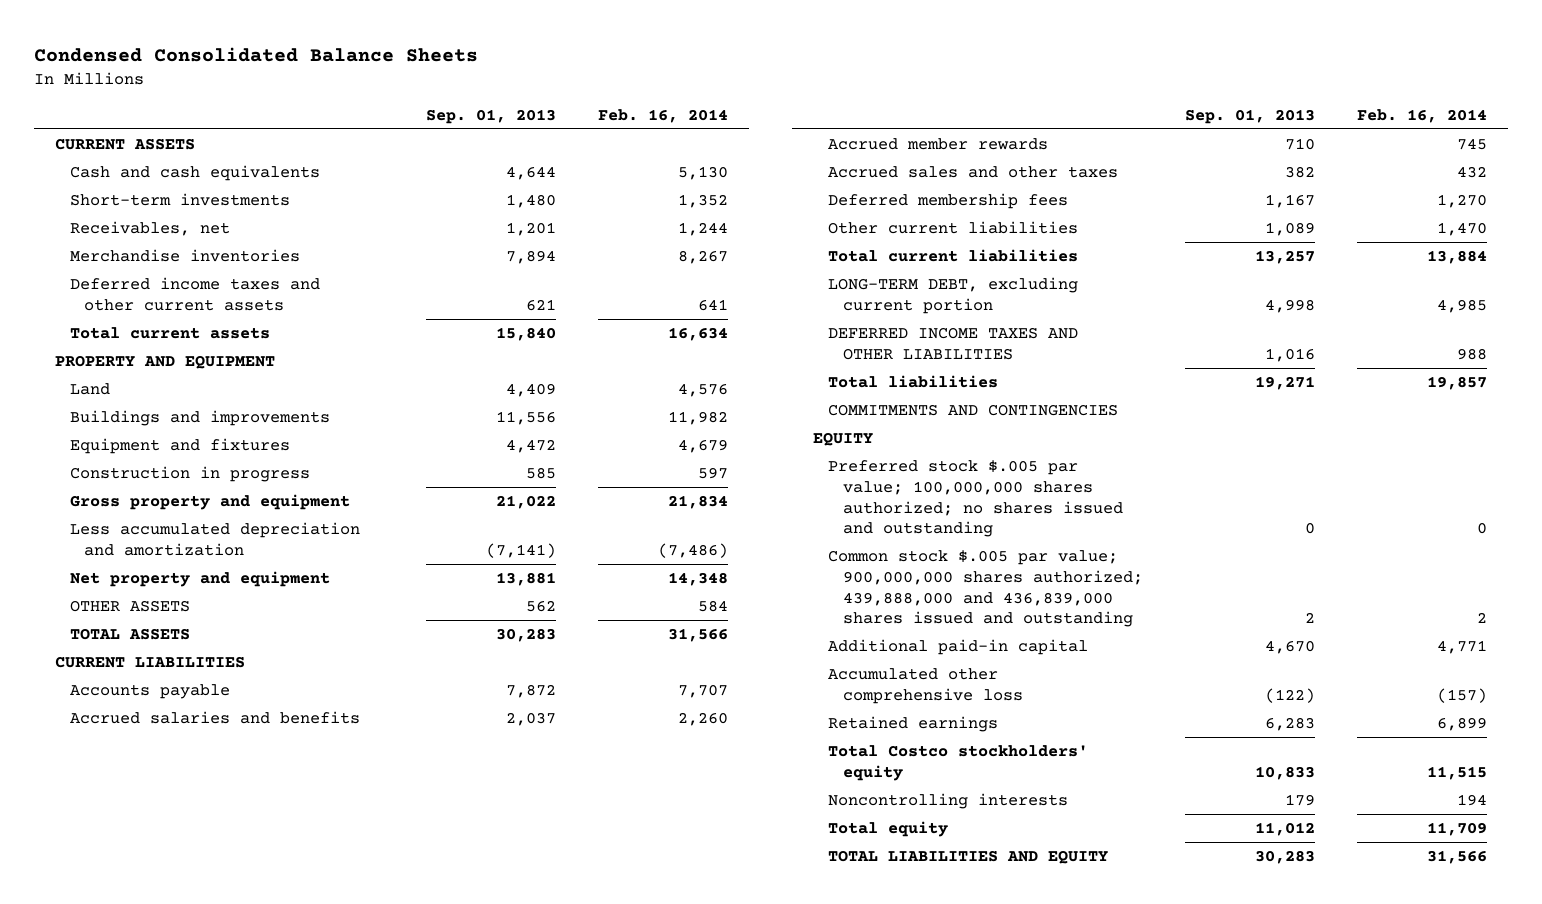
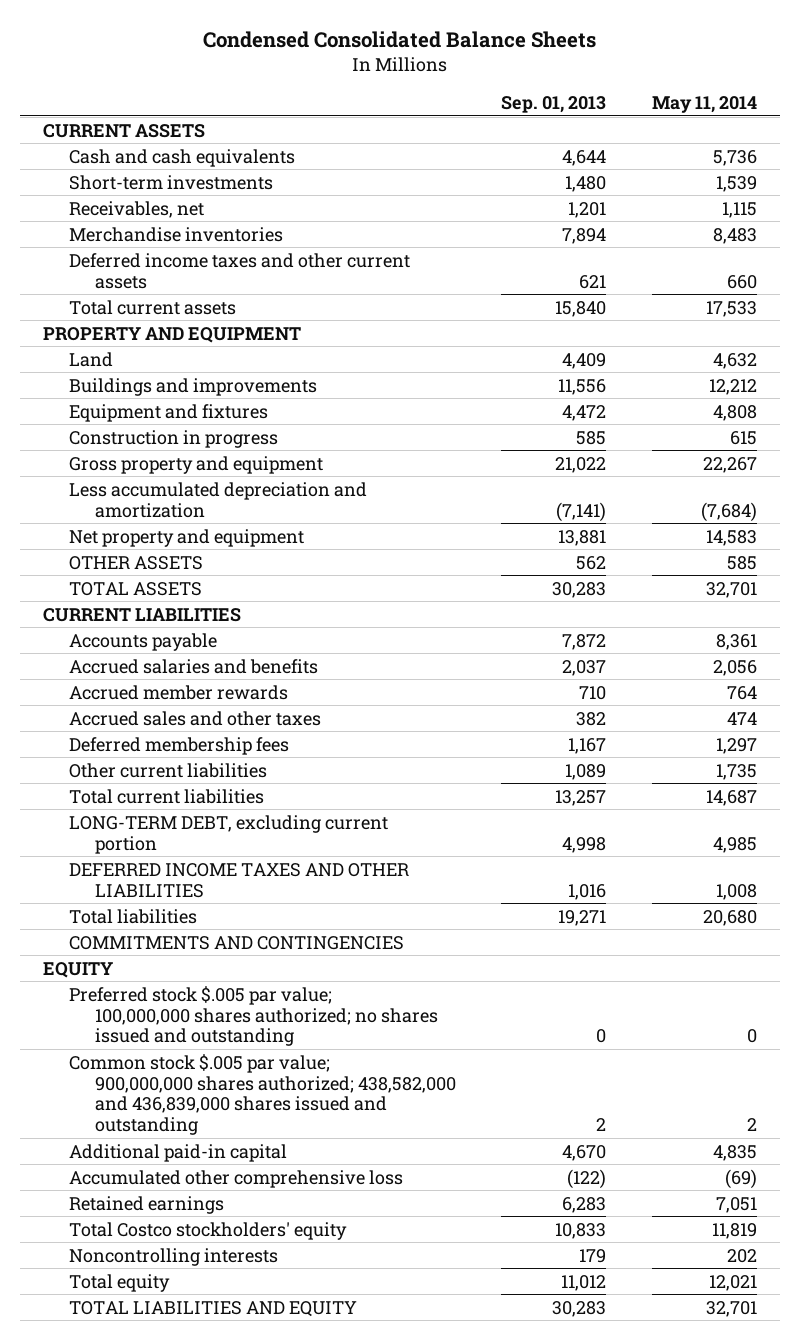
- | Sep. 01, 2013 | Feb. 16, 2014
+ | Sep. 01, 2013 | May 11, 2014
- Common stock $.005 par value; 900,000,000 shares authorized; 439,888,000 and 436,839,000 shares issued and outstanding | 2 | 2
+ Common stock $.005 par value; 900,000,000 shares authorized; 438,582,000 and 436,839,000 shares issued and outstanding | 2 | 2

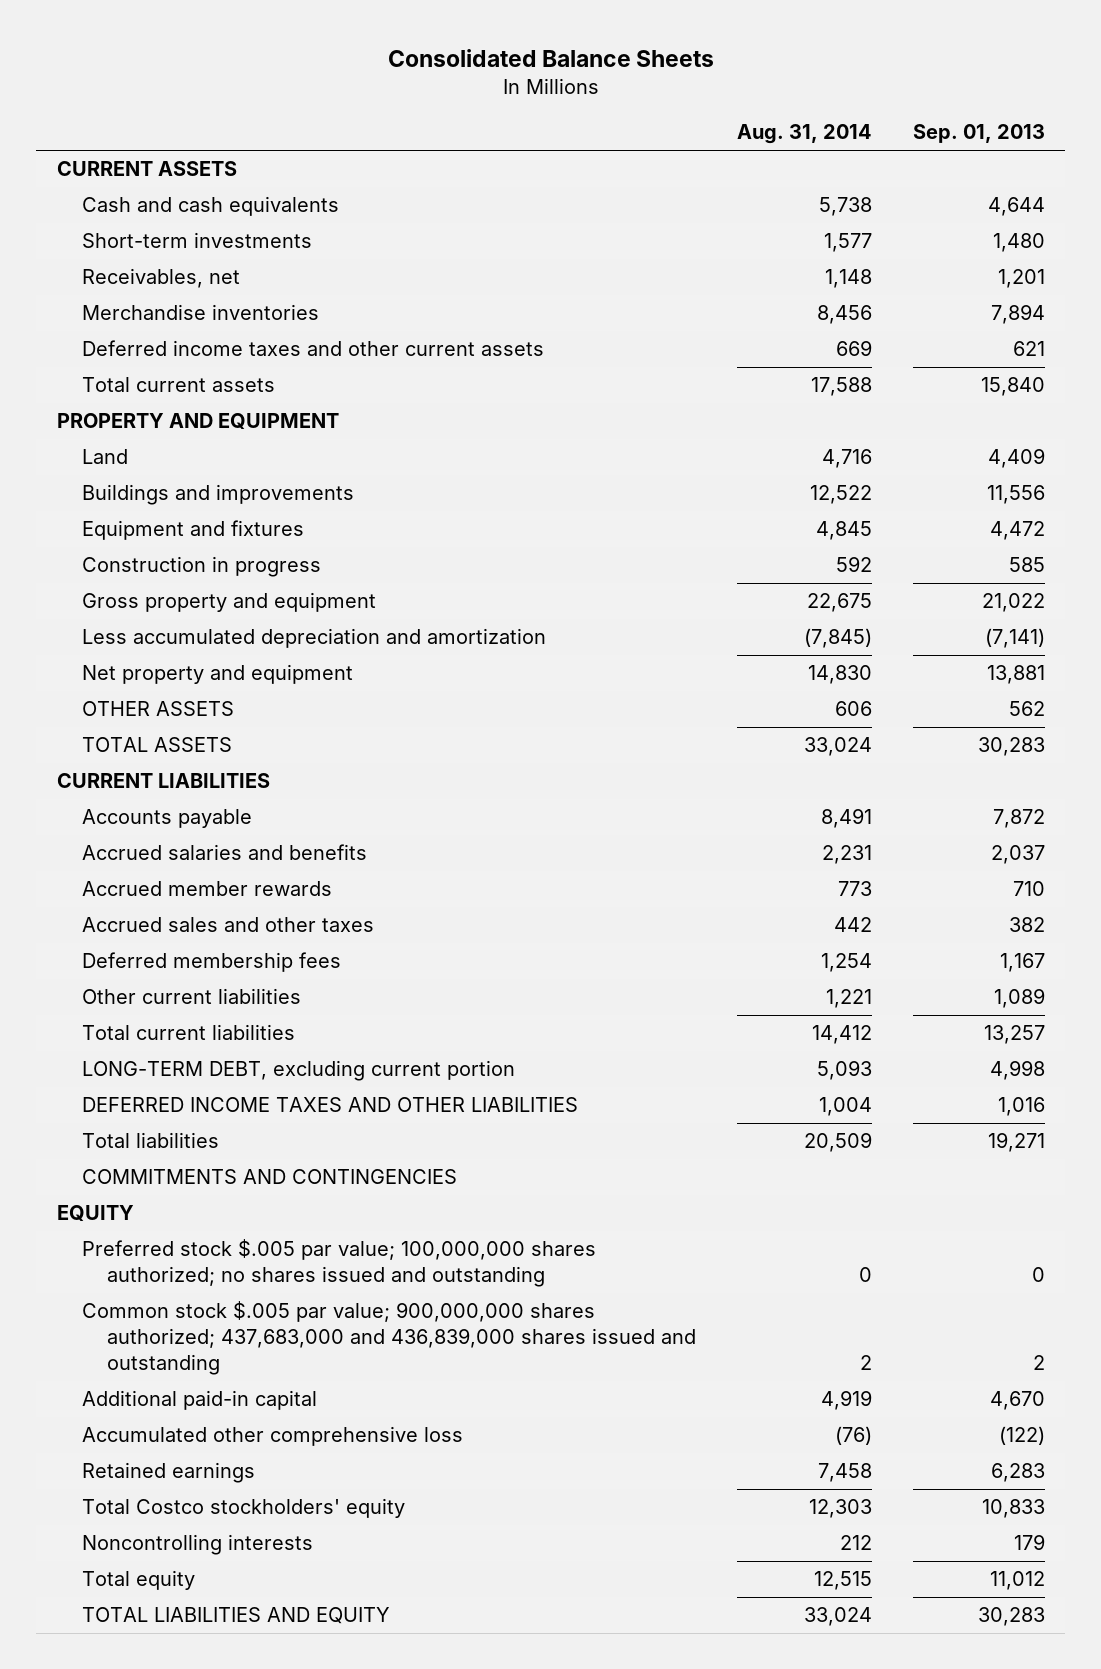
- Condensed Consolidated Balance Sheets
+ Consolidated Balance Sheets
- | Sep. 01, 2013 | May 11, 2014
+ | Aug. 31, 2014 | Sep. 01, 2013
- Common stock $.005 par value; 900,000,000 shares authorized; 438,582,000 and 436,839,000 shares issued and outstanding | 2 | 2
+ Common stock $.005 par value; 900,000,000 shares authorized; 437,683,000 and 436,839,000 shares issued and outstanding | 2 | 2

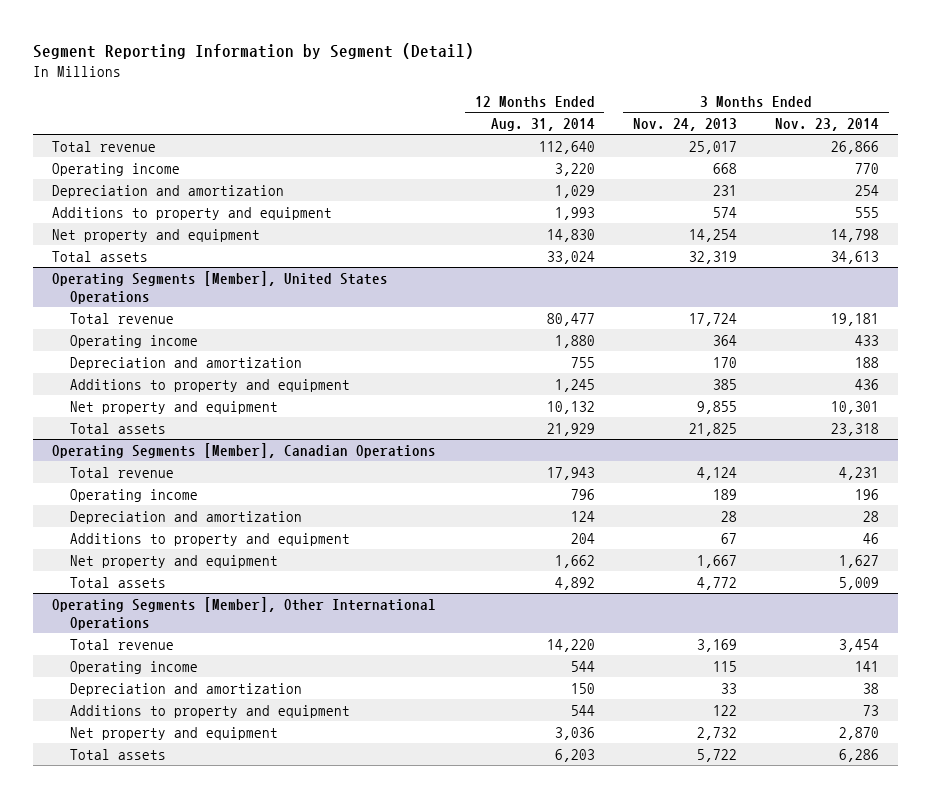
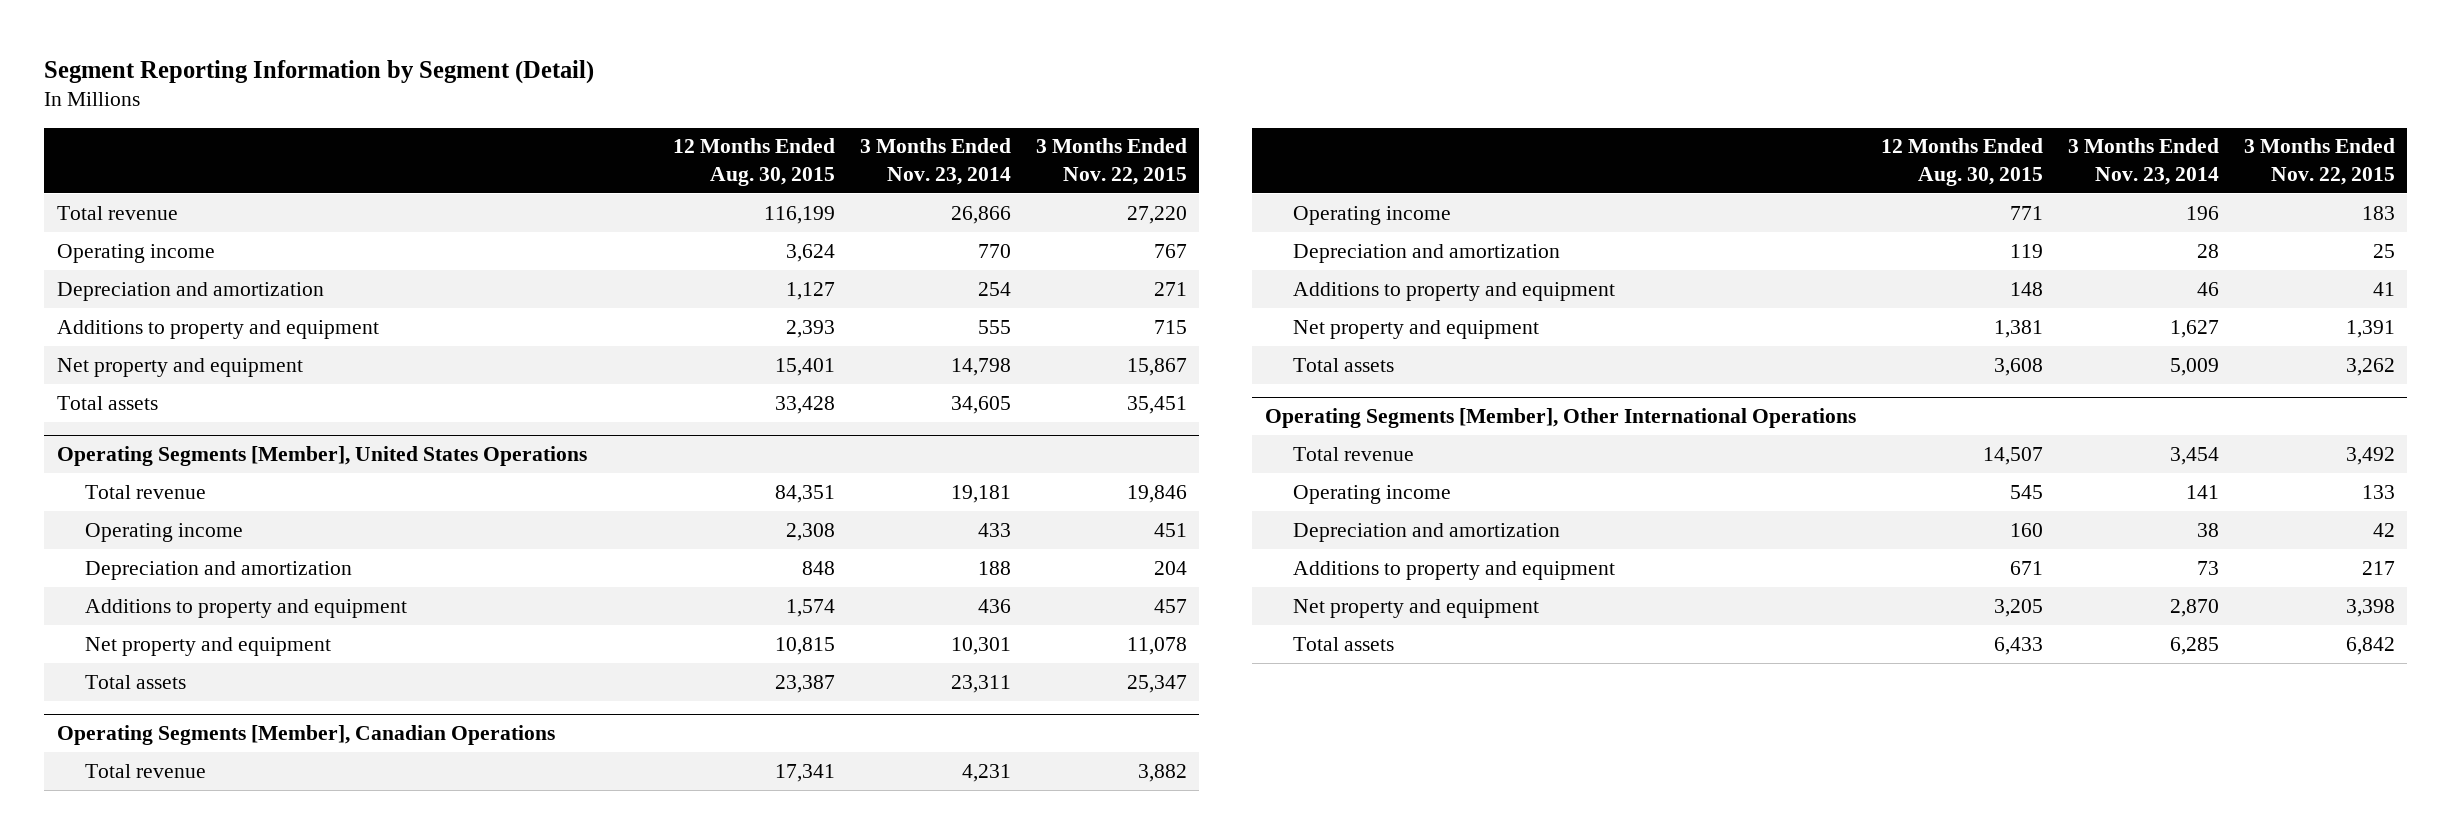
- | 12 Months Ended Aug. 31, 2014 | 3 Months Ended Nov. 24, 2013 | 3 Months Ended Nov. 23, 2014
+ | 12 Months Ended Aug. 30, 2015 | 3 Months Ended Nov. 23, 2014 | 3 Months Ended Nov. 22, 2015
- Total assets | 33,024 | 32,319 | 34,613
+ Total assets | 33,428 | 34,605 | 35,451
@ Operating Segments [Member], United States Operations
- Total assets | 21,929 | 21,825 | 23,318
+ Total assets | 23,387 | 23,311 | 25,347
@ Operating Segments [Member], Other International Operations
- Total assets | 6,203 | 5,722 | 6,286
+ Total assets | 6,433 | 6,285 | 6,842

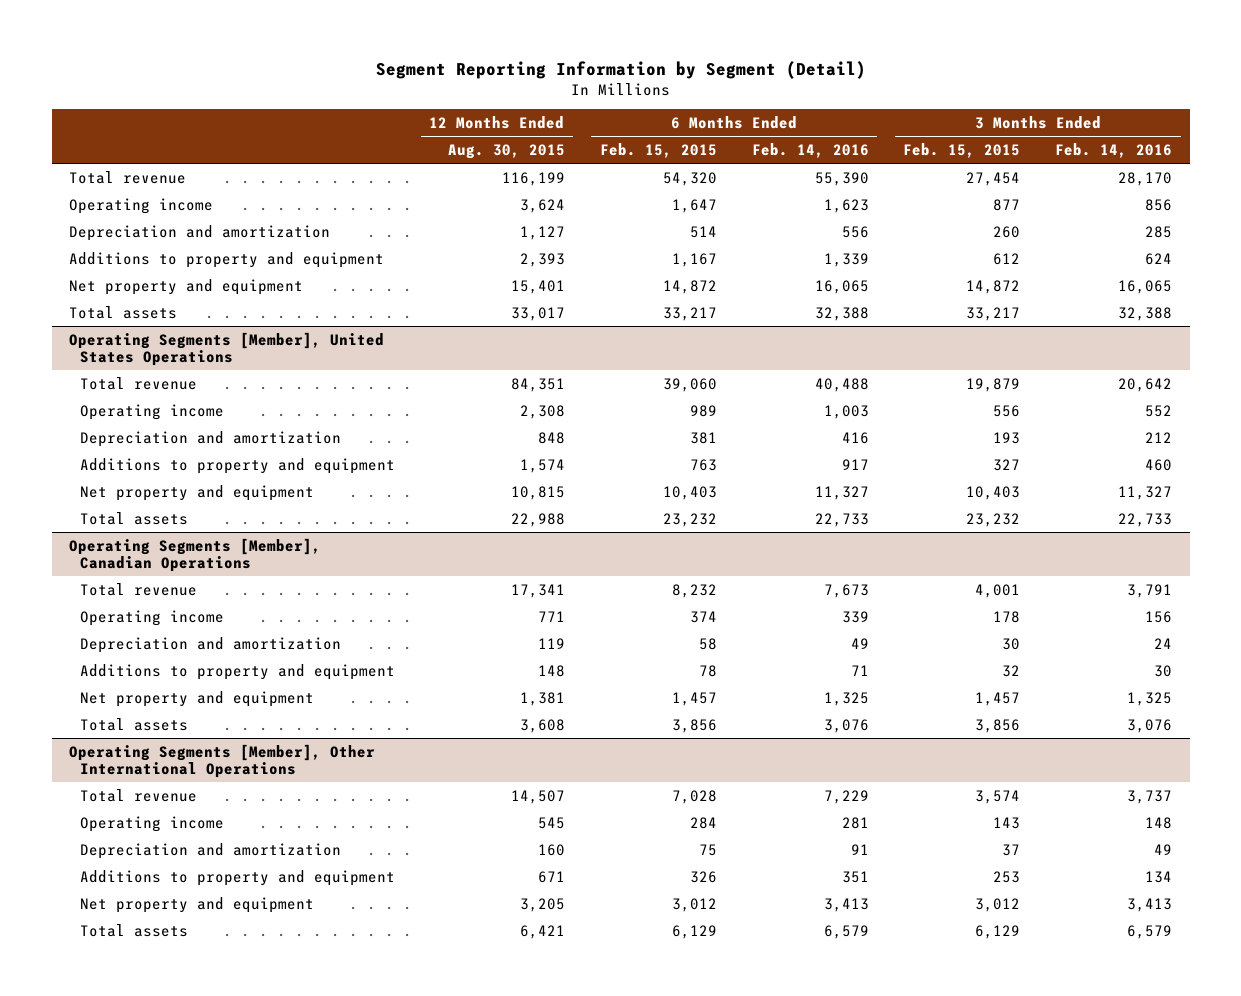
- | 12 Months Ended Aug. 30, 2015 | 3 Months Ended Nov. 23, 2014 | 3 Months Ended Nov. 22, 2015
+ | 12 Months Ended Aug. 30, 2015 | 6 Months Ended Feb. 15, 2015 | 6 Months Ended Feb. 14, 2016 | 3 Months Ended Feb. 15, 2015 | 3 Months Ended Feb. 14, 2016
- Total assets | 33,428 | 34,605 | 35,451
+ Total assets | 33,017 | 33,217 | 32,388 | 33,217 | 32,388
@ Operating Segments [Member], United States Operations
- Total assets | 23,387 | 23,311 | 25,347
+ Total assets | 22,988 | 23,232 | 22,733 | 23,232 | 22,733
@ Operating Segments [Member], Other International Operations
- Total assets | 6,433 | 6,285 | 6,842
+ Total assets | 6,421 | 6,129 | 6,579 | 6,129 | 6,579

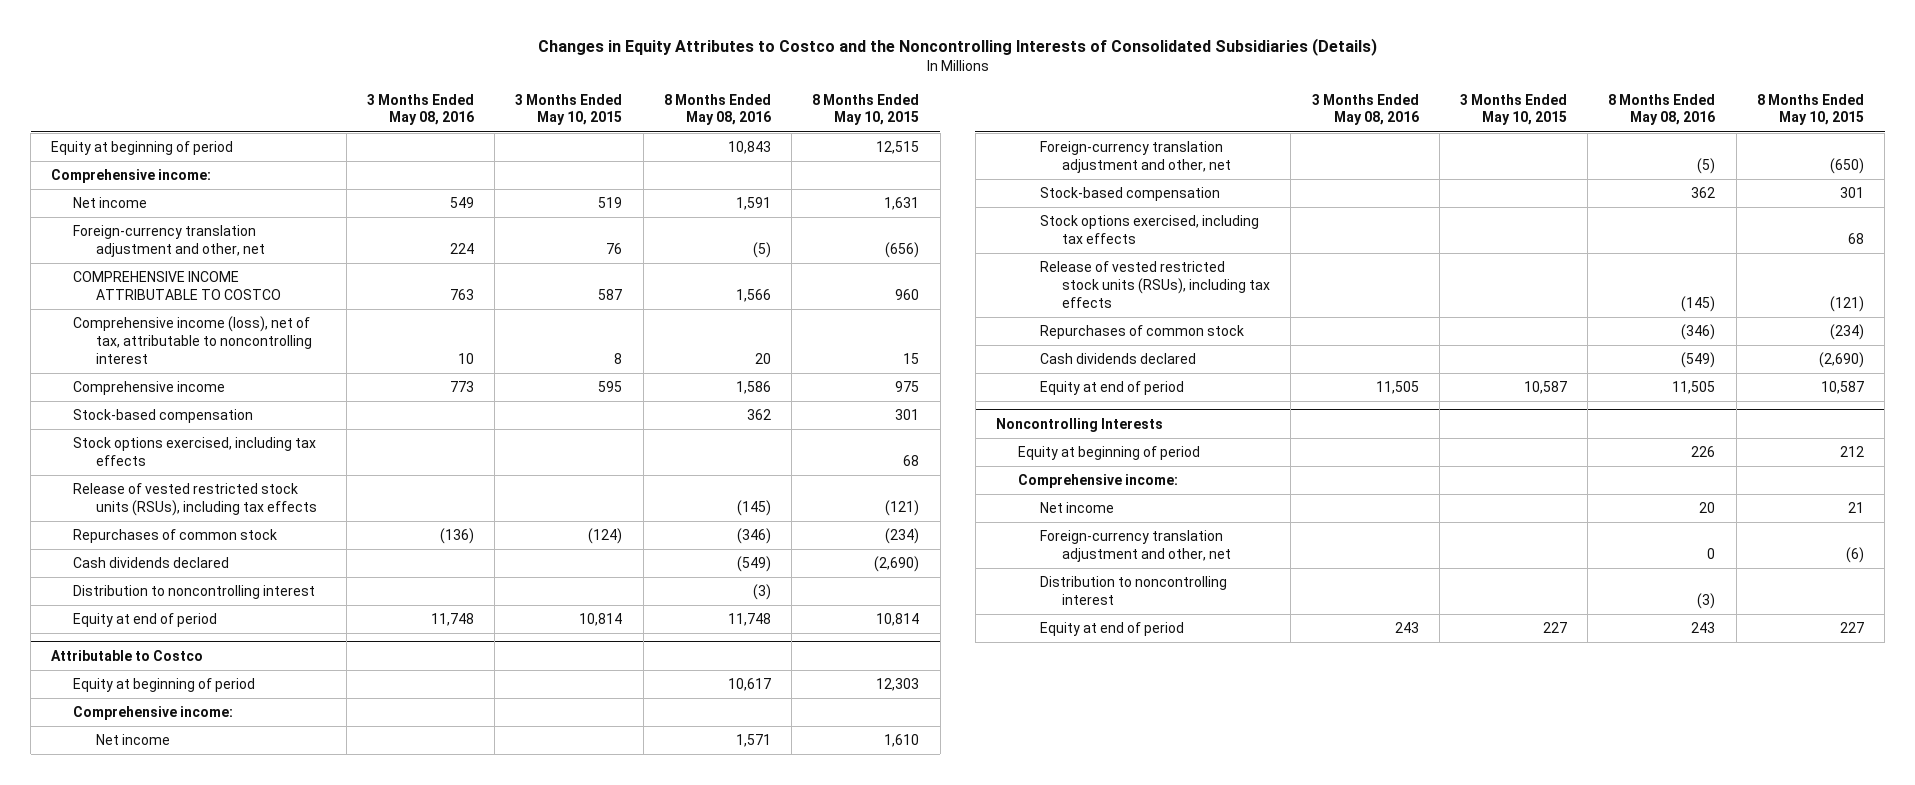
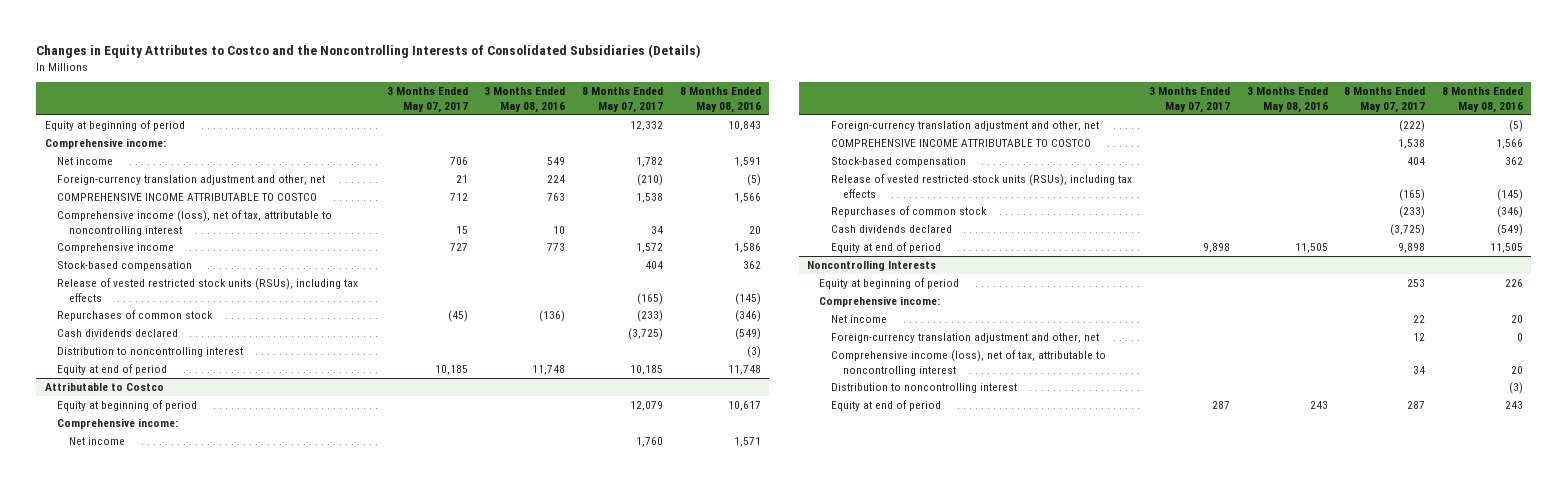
- | 3 Months Ended May 08, 2016 | 3 Months Ended May 10, 2015 | 8 Months Ended May 08, 2016 | 8 Months Ended May 10, 2015
+ | 3 Months Ended May 07, 2017 | 3 Months Ended May 08, 2016 | 8 Months Ended May 07, 2017 | 8 Months Ended May 08, 2016
- Stock options exercised, including tax effects | | | | 68
@ Attributable to Costco
+ COMPREHENSIVE INCOME ATTRIBUTABLE TO COSTCO | | | 1,538 | 1,566
- Stock options exercised, including tax effects | | | | 68
@ Noncontrolling Interests
+ Comprehensive income (loss), net of tax, attributable to noncontrolling interest | | | 34 | 20

